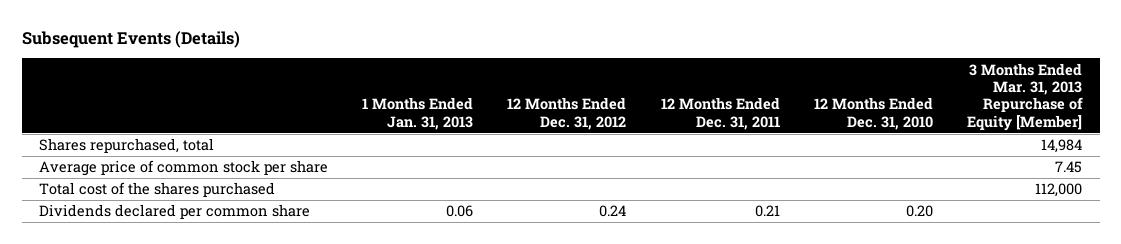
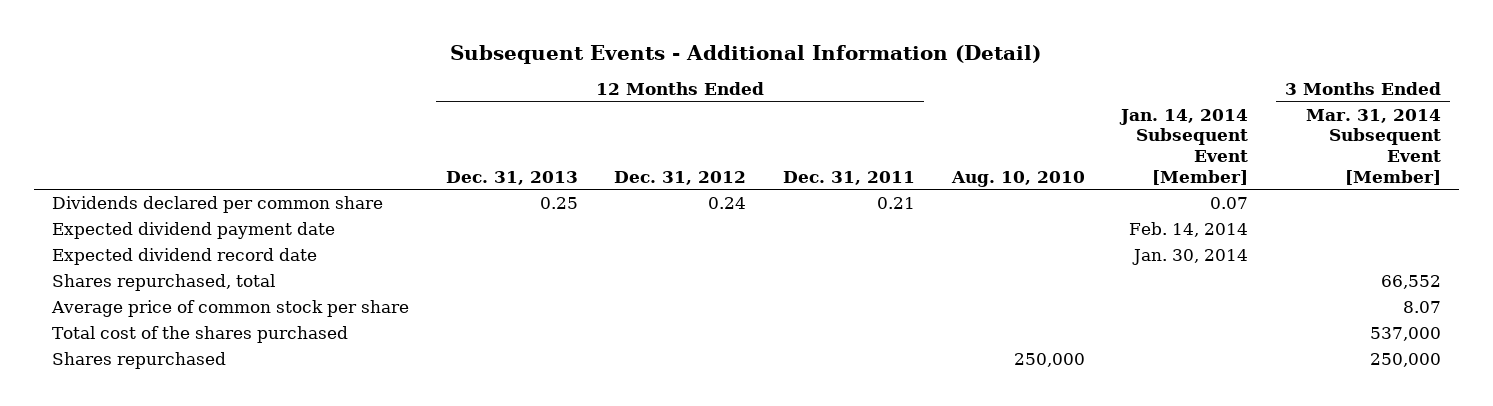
- Subsequent Events (Details)
+ Subsequent Events - Additional Information (Detail)
- | 1 Months Ended Jan. 31, 2013 | 12 Months Ended Dec. 31, 2012 | 12 Months Ended Dec. 31, 2011 | 12 Months Ended Dec. 31, 2010 | 3 Months Ended Mar. 31, 2013 Repurchase of Equity [Member]
+ | 12 Months Ended Dec. 31, 2013 | 12 Months Ended Dec. 31, 2012 | 12 Months Ended Dec. 31, 2011 | Aug. 10, 2010 | Jan. 14, 2014 Subsequent Event [Member] | 3 Months Ended Mar. 31, 2014 Subsequent Event [Member]
moved up: Dividends declared per common share | 0.25 | 0.24 | 0.21 | | 0.07 |
+ Expected dividend payment date | | | | | Feb. 14, 2014 |
+ Expected dividend record date | | | | | Jan. 30, 2014 |
+ Shares repurchased | | | | 250,000 | | 250,000

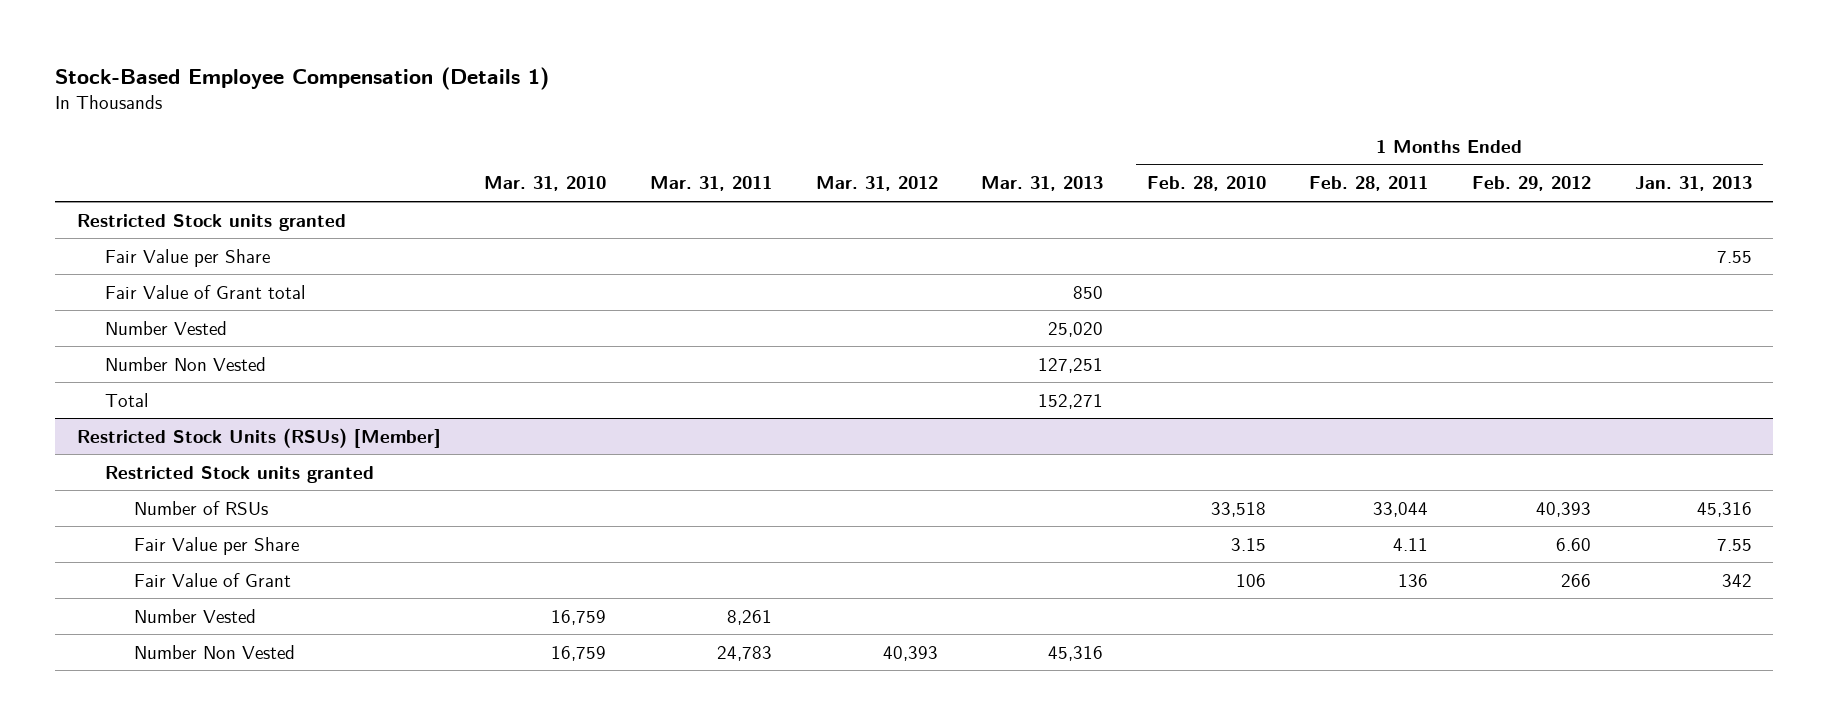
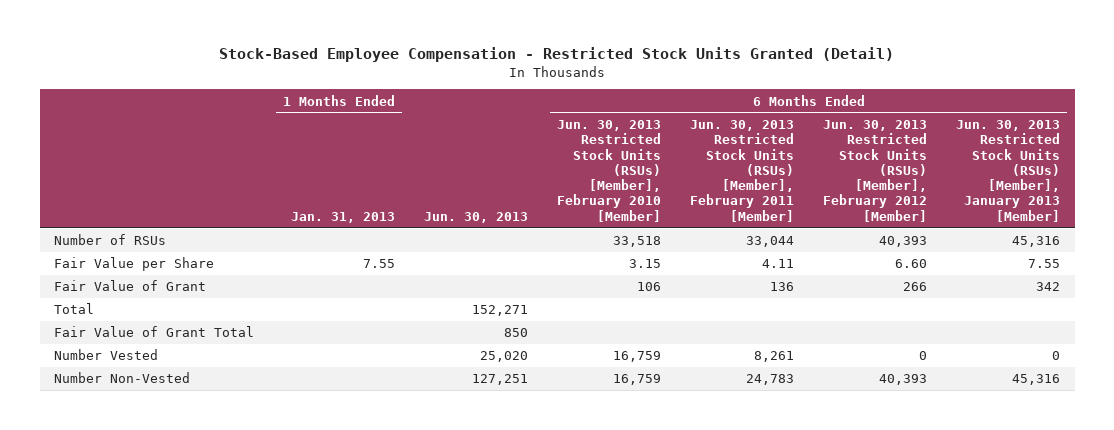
- Stock-Based Employee Compensation (Details 1)
+ Stock-Based Employee Compensation - Restricted Stock Units Granted (Detail)
- | Mar. 31, 2010 | Mar. 31, 2011 | Mar. 31, 2012 | Mar. 31, 2013 | 1 Months Ended Feb. 28, 2010 | 1 Months Ended Feb. 28, 2011 | 1 Months Ended Feb. 29, 2012 | 1 Months Ended Jan. 31, 2013
+ | 1 Months Ended Jan. 31, 2013 | Jun. 30, 2013 | 6 Months Ended Jun. 30, 2013 Restricted Stock Units (RSUs) [Member], February 2010 [Member] | 6 Months Ended Jun. 30, 2013 Restricted Stock Units (RSUs) [Member], February 2011 [Member] | 6 Months Ended Jun. 30, 2013 Restricted Stock Units (RSUs) [Member], February 2012 [Member] | 6 Months Ended Jun. 30, 2013 Restricted Stock Units (RSUs) [Member], January 2013 [Member]
- Restricted Stock units granted
+ Number of RSUs | | | 33,518 | 33,044 | 40,393 | 45,316
- Fair Value of Grant total | | | | 850 | | | |
- Number Non Vested | | | | 127,251 | | | |
+ Fair Value of Grant | | | 106 | 136 | 266 | 342
- Restricted Stock Units (RSUs) [Member]
- Restricted Stock units granted
- Number of RSUs | | | | | 33,518 | 33,044 | 40,393 | 45,316
- Fair Value per Share | | | | | 3.15 | 4.11 | 6.60 | 7.55
- Fair Value of Grant | | | | | 106 | 136 | 266 | 342
- Number Vested | 16,759 | 8,261 | | | | | |
- Number Non Vested | 16,759 | 24,783 | 40,393 | 45,316 | | | |
+ Fair Value of Grant Total | | 850 | | | |
moved down: Number Vested | | 25,020 | 16,759 | 8,261 | 0 | 0
+ Number Non-Vested | | 127,251 | 16,759 | 24,783 | 40,393 | 45,316

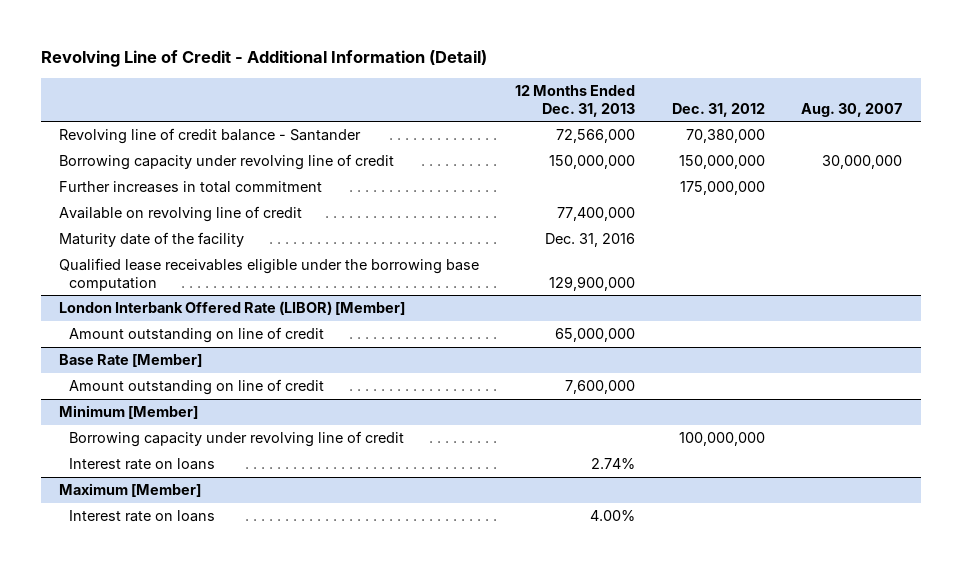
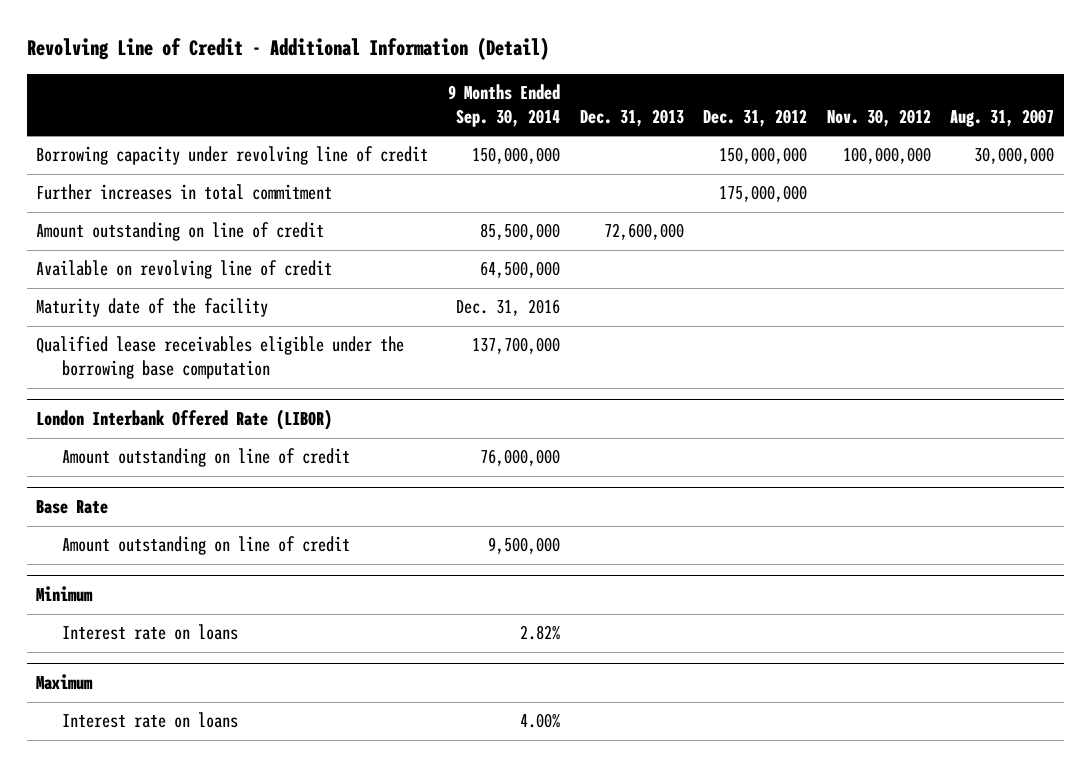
- | 12 Months Ended Dec. 31, 2013 | Dec. 31, 2012 | Aug. 30, 2007
+ | 9 Months Ended Sep. 30, 2014 | Dec. 31, 2013 | Dec. 31, 2012 | Nov. 30, 2012 | Aug. 31, 2007
- Revolving line of credit balance - Santander | 72,566,000 | 70,380,000 |
+ Amount outstanding on line of credit | 85,500,000 | 72,600,000 | | |
- London Interbank Offered Rate (LIBOR) [Member]
+ London Interbank Offered Rate (LIBOR)
- Base Rate [Member]
+ Base Rate
- Minimum [Member]
- Borrowing capacity under revolving line of credit | | 100,000,000 |
+ Minimum
- Maximum [Member]
+ Maximum

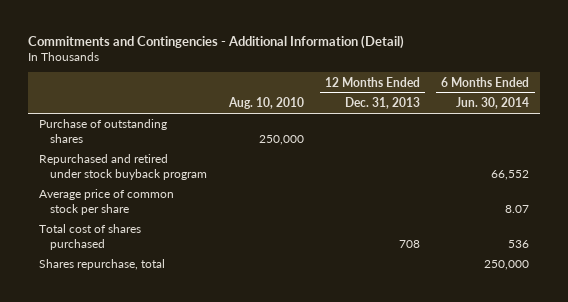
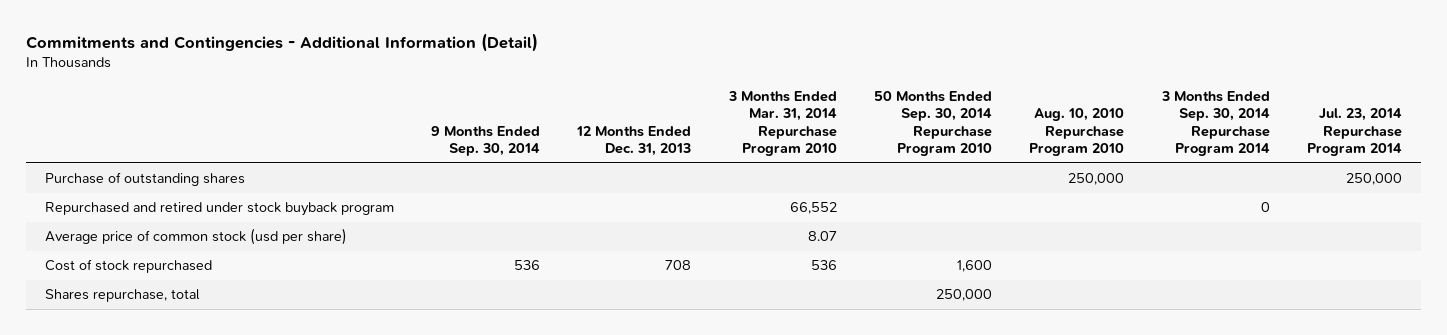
- | Aug. 10, 2010 | 12 Months Ended Dec. 31, 2013 | 6 Months Ended Jun. 30, 2014
+ | 9 Months Ended Sep. 30, 2014 | 12 Months Ended Dec. 31, 2013 | 3 Months Ended Mar. 31, 2014 Repurchase Program 2010 | 50 Months Ended Sep. 30, 2014 Repurchase Program 2010 | Aug. 10, 2010 Repurchase Program 2010 | 3 Months Ended Sep. 30, 2014 Repurchase Program 2014 | Jul. 23, 2014 Repurchase Program 2014
- Average price of common stock per share | | | 8.07
- Total cost of shares purchased | | 708 | 536
+ Average price of common stock (usd per share) | | | 8.07 | | | |
+ Cost of stock repurchased | 536 | 708 | 536 | 1,600 | | |

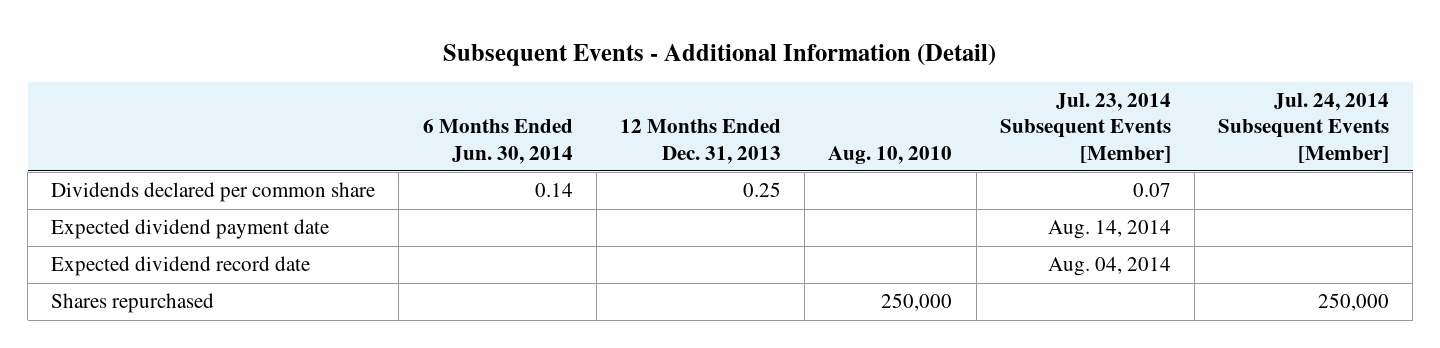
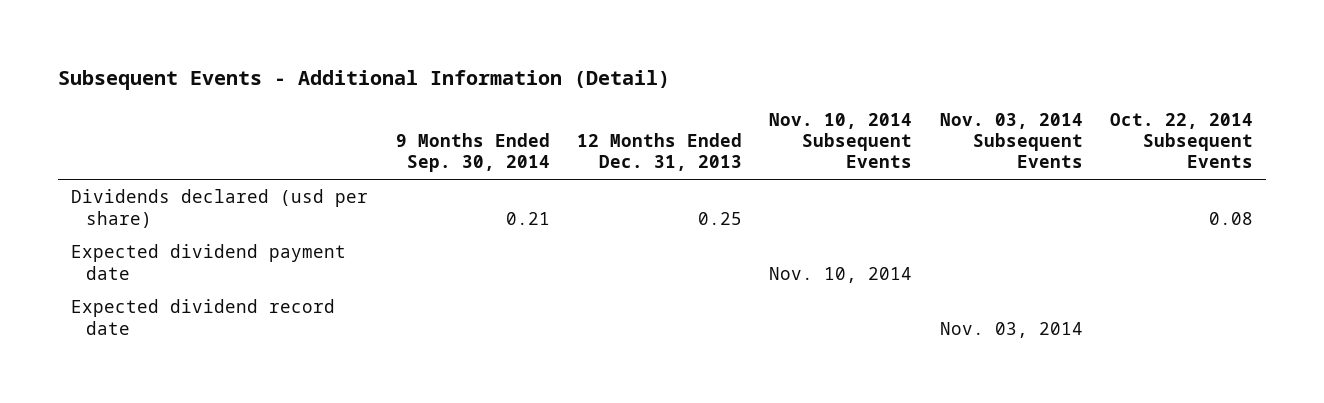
- | 6 Months Ended Jun. 30, 2014 | 12 Months Ended Dec. 31, 2013 | Aug. 10, 2010 | Jul. 23, 2014 Subsequent Events [Member] | Jul. 24, 2014 Subsequent Events [Member]
+ | 9 Months Ended Sep. 30, 2014 | 12 Months Ended Dec. 31, 2013 | Nov. 10, 2014 Subsequent Events | Nov. 03, 2014 Subsequent Events | Oct. 22, 2014 Subsequent Events
- Dividends declared per common share | 0.14 | 0.25 | | 0.07 |
+ Dividends declared (usd per share) | 0.21 | 0.25 | | | 0.08
- Shares repurchased | | | 250,000 | | 250,000

